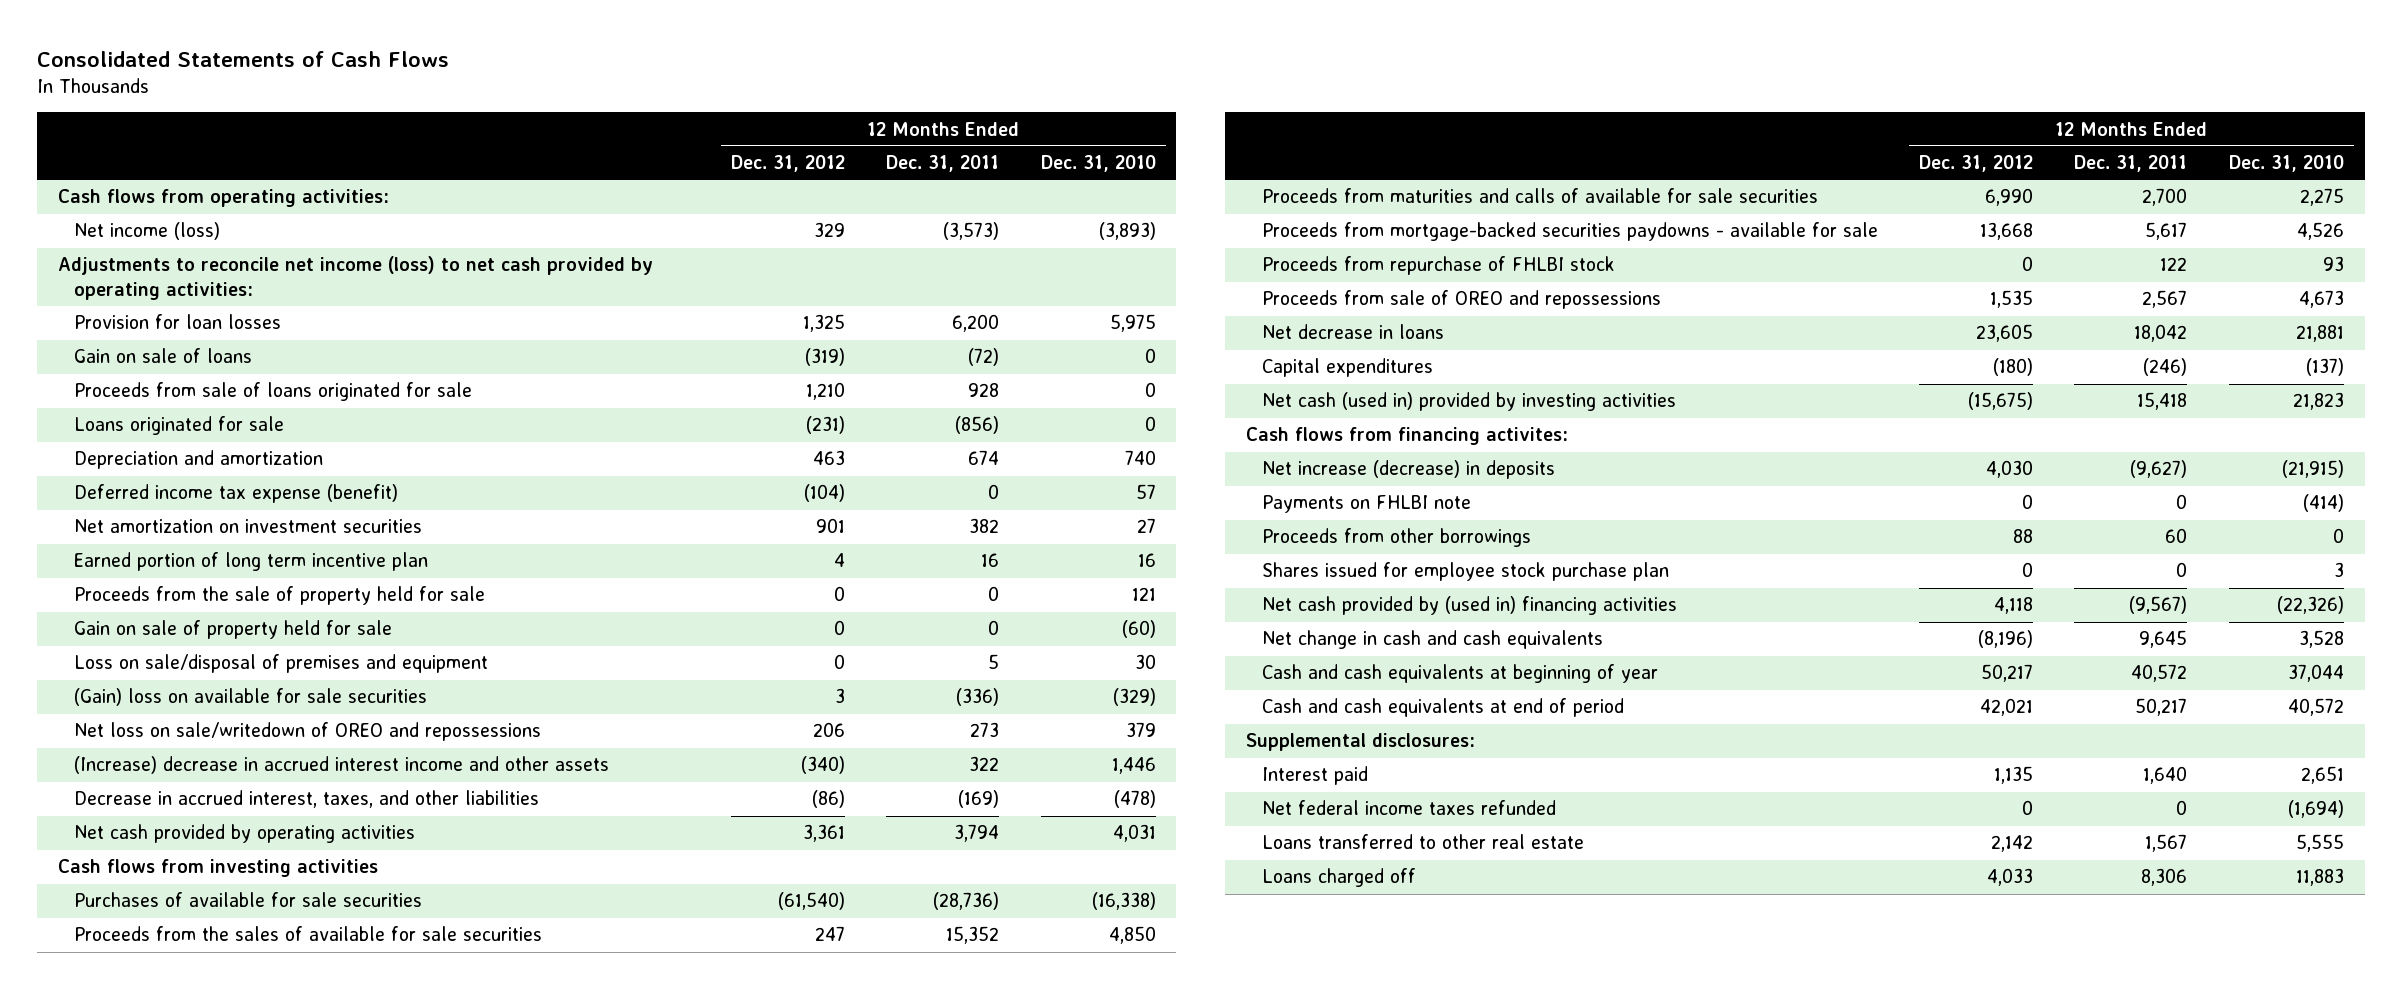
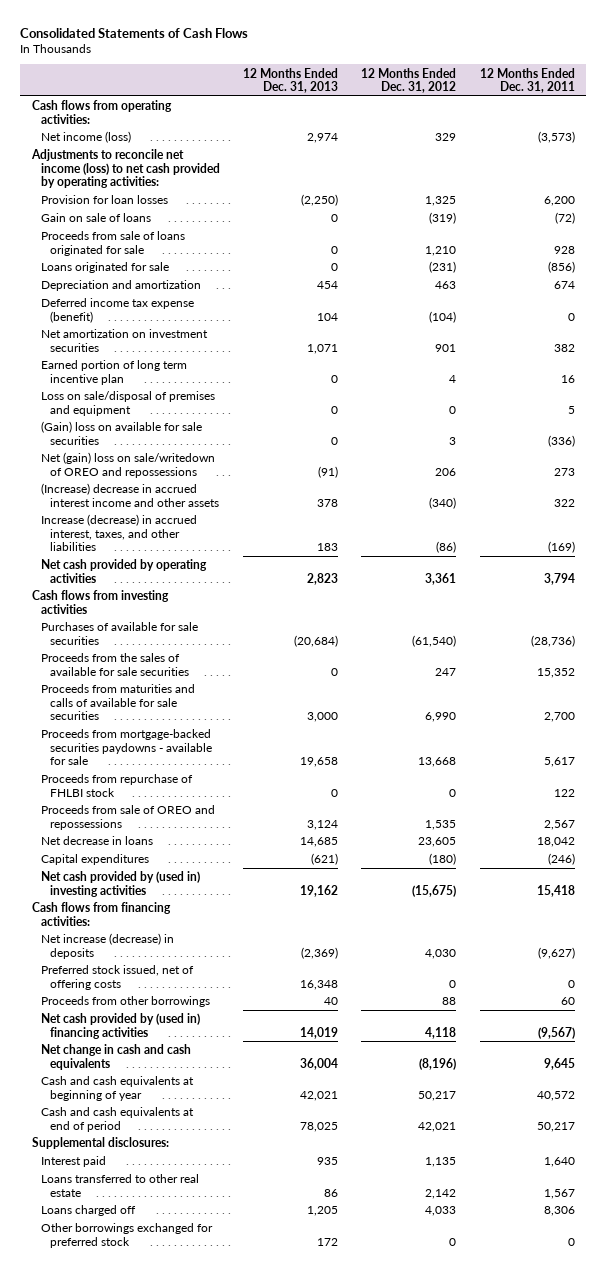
- | 12 Months Ended Dec. 31, 2012 | 12 Months Ended Dec. 31, 2011 | 12 Months Ended Dec. 31, 2010
+ | 12 Months Ended Dec. 31, 2013 | 12 Months Ended Dec. 31, 2012 | 12 Months Ended Dec. 31, 2011
- Proceeds from the sale of property held for sale | 0 | 0 | 121
- Gain on sale of property held for sale | 0 | 0 | (60)
- Net loss on sale/writedown of OREO and repossessions | 206 | 273 | 379
+ Net (gain) loss on sale/writedown of OREO and repossessions | (91) | 206 | 273
- Decrease in accrued interest, taxes, and other liabilities | (86) | (169) | (478)
+ Increase (decrease) in accrued interest, taxes, and other liabilities | 183 | (86) | (169)
- Net cash (used in) provided by investing activities | (15,675) | 15,418 | 21,823
- Cash flows from financing activites:
+ Net cash provided by (used in) investing activities | 19,162 | (15,675) | 15,418
+ Cash flows from financing activities:
- Payments on FHLBI note | 0 | 0 | (414)
+ Preferred stock issued, net of offering costs | 16,348 | 0 | 0
- Shares issued for employee stock purchase plan | 0 | 0 | 3
- Net federal income taxes refunded | 0 | 0 | (1,694)
+ Other borrowings exchanged for preferred stock | 172 | 0 | 0

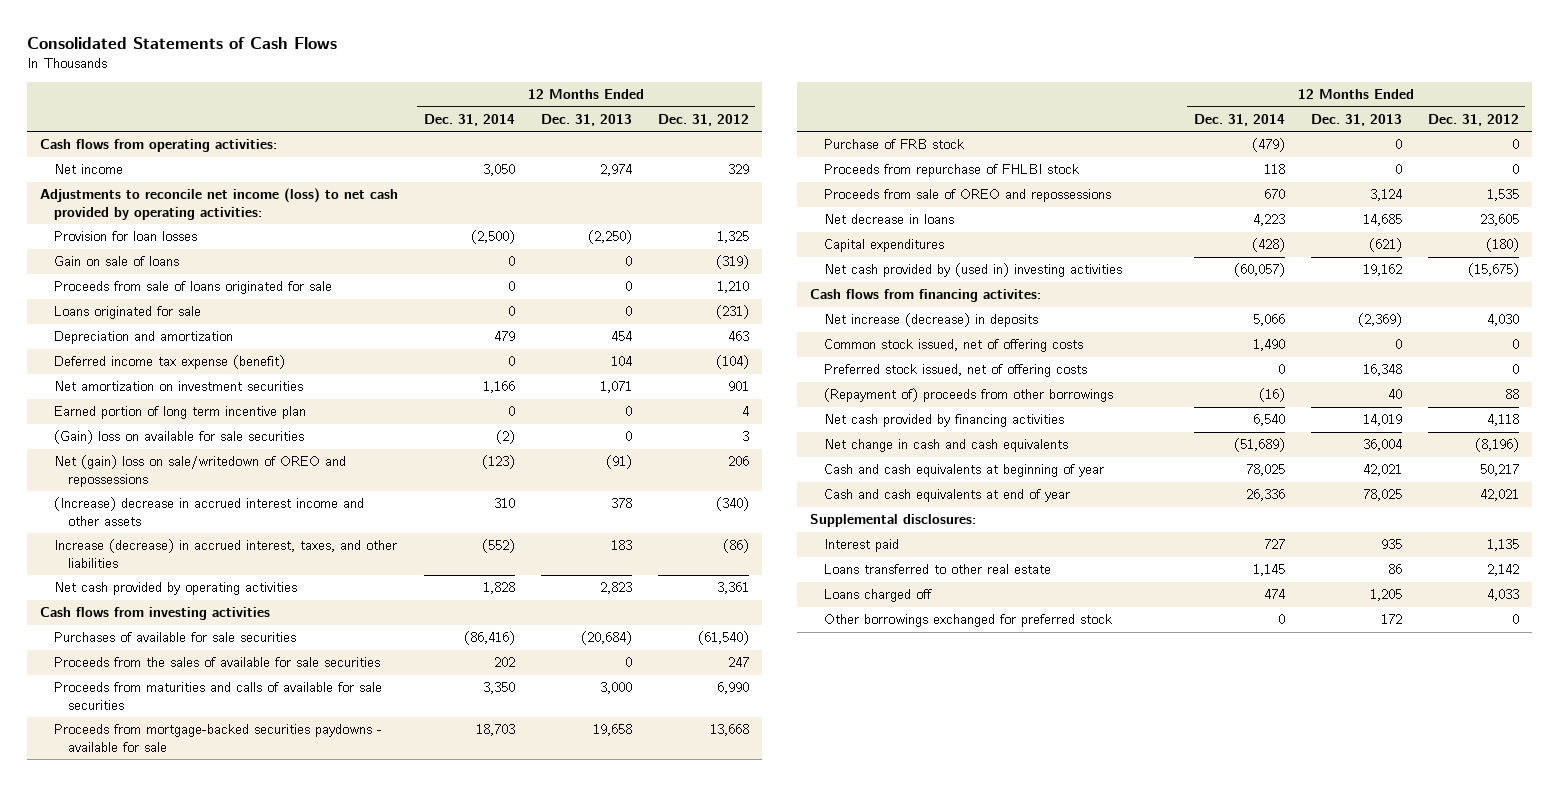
- | 12 Months Ended Dec. 31, 2013 | 12 Months Ended Dec. 31, 2012 | 12 Months Ended Dec. 31, 2011
+ | 12 Months Ended Dec. 31, 2014 | 12 Months Ended Dec. 31, 2013 | 12 Months Ended Dec. 31, 2012
- Net income (loss) | 2,974 | 329 | (3,573)
+ Net income | 3,050 | 2,974 | 329
- Loss on sale/disposal of premises and equipment | 0 | 0 | 5
+ Purchase of FRB stock | (479) | 0 | 0
- Cash flows from financing activities:
+ Cash flows from financing activites:
+ Common stock issued, net of offering costs | 1,490 | 0 | 0
- Proceeds from other borrowings | 40 | 88 | 60
- Net cash provided by (used in) financing activities | 14,019 | 4,118 | (9,567)
+ (Repayment of) proceeds from other borrowings | (16) | 40 | 88
+ Net cash provided by financing activities | 6,540 | 14,019 | 4,118
- Cash and cash equivalents at end of period | 78,025 | 42,021 | 50,217
+ Cash and cash equivalents at end of year | 26,336 | 78,025 | 42,021

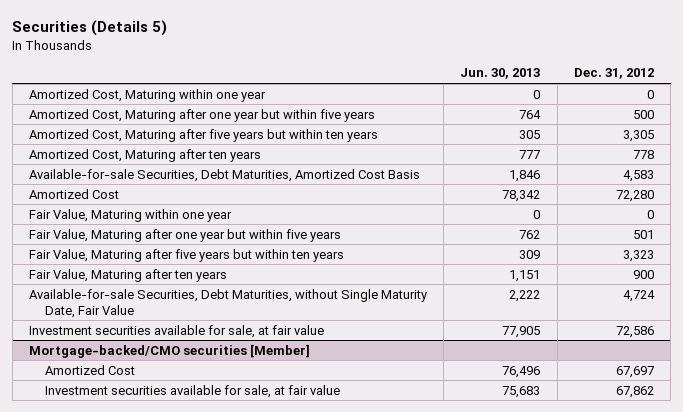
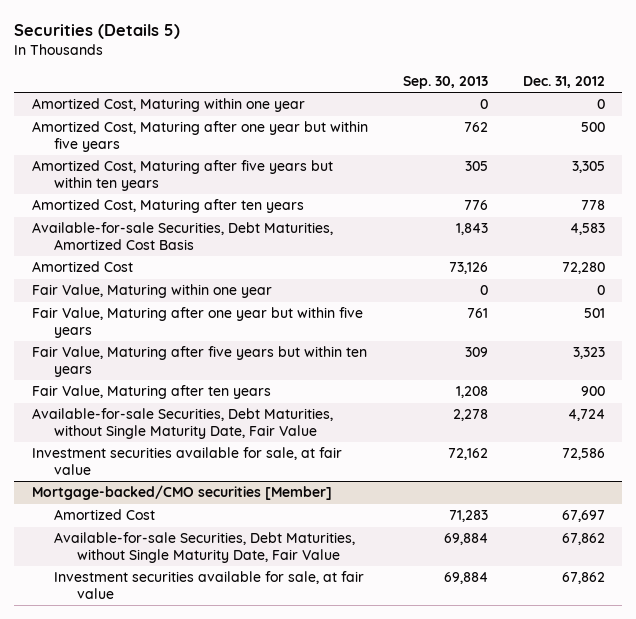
- | Jun. 30, 2013 | Dec. 31, 2012
+ | Sep. 30, 2013 | Dec. 31, 2012
@ Mortgage-backed/CMO securities [Member]
+ Available-for-sale Securities, Debt Maturities, without Single Maturity Date, Fair Value | 69,884 | 67,862

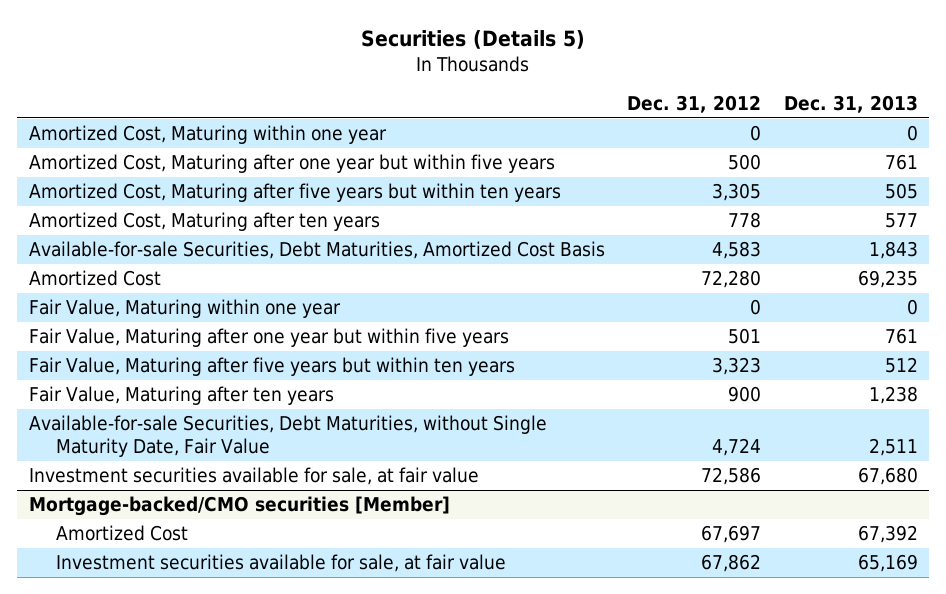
- | Sep. 30, 2013 | Dec. 31, 2012
+ | Dec. 31, 2012 | Dec. 31, 2013
@ Mortgage-backed/CMO securities [Member]
- Available-for-sale Securities, Debt Maturities, without Single Maturity Date, Fair Value | 69,884 | 67,862

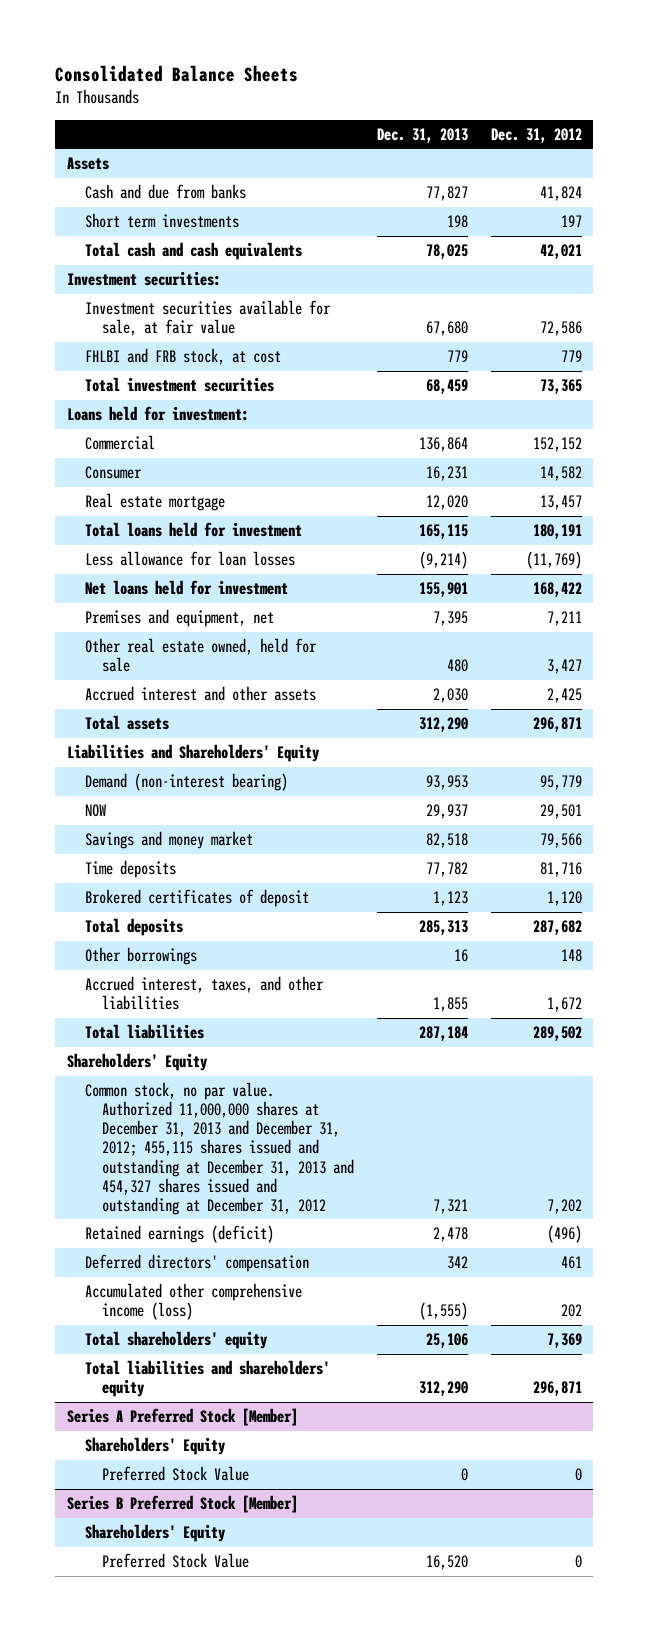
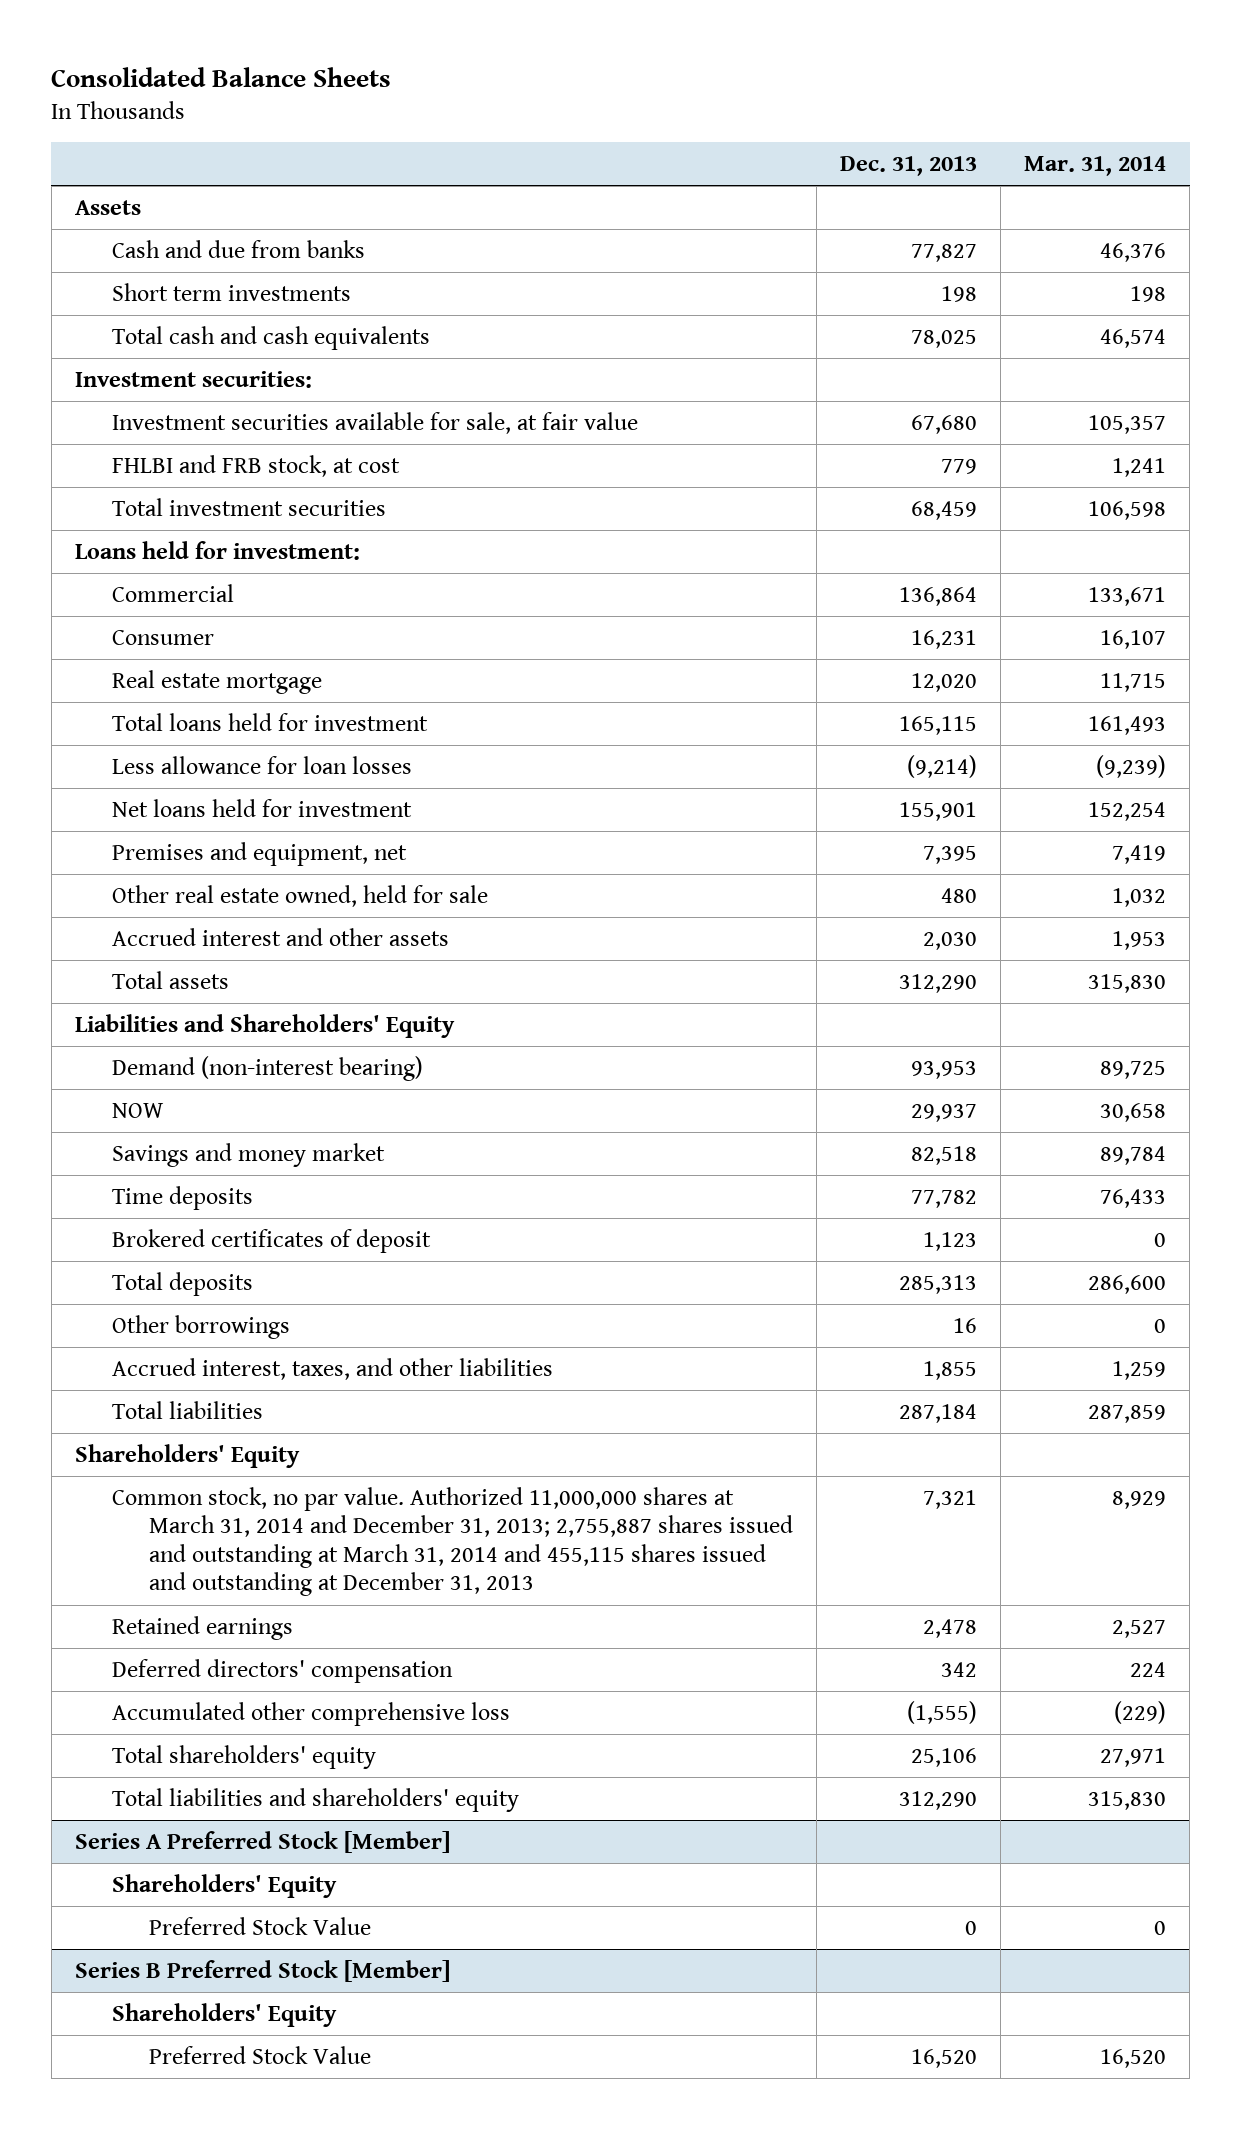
- | Dec. 31, 2013 | Dec. 31, 2012
+ | Dec. 31, 2013 | Mar. 31, 2014
- Common stock, no par value. Authorized 11,000,000 shares at December 31, 2013 and December 31, 2012; 455,115 shares issued and outstanding at December 31, 2013 and 454,327 shares issued and outstanding at December 31, 2012 | 7,321 | 7,202
- Retained earnings (deficit) | 2,478 | (496)
+ Common stock, no par value. Authorized 11,000,000 shares at March 31, 2014 and December 31, 2013; 2,755,887 shares issued and outstanding at March 31, 2014 and 455,115 shares issued and outstanding at December 31, 2013 | 7,321 | 8,929
+ Retained earnings | 2,478 | 2,527
- Accumulated other comprehensive income (loss) | (1,555) | 202
+ Accumulated other comprehensive loss | (1,555) | (229)

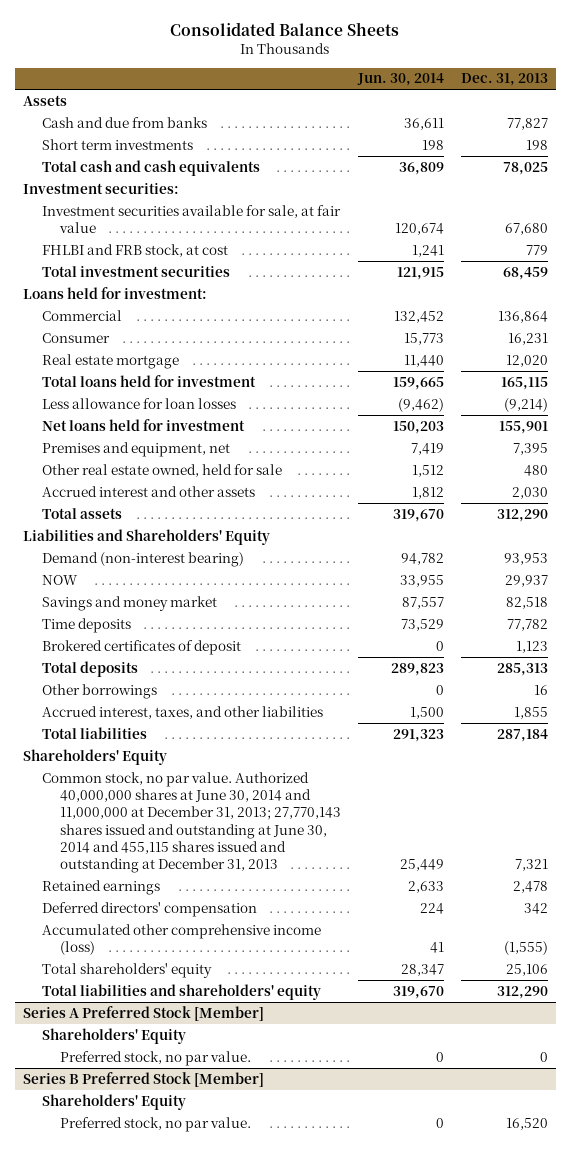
- | Dec. 31, 2013 | Mar. 31, 2014
+ | Jun. 30, 2014 | Dec. 31, 2013
- Common stock, no par value. Authorized 11,000,000 shares at March 31, 2014 and December 31, 2013; 2,755,887 shares issued and outstanding at March 31, 2014 and 455,115 shares issued and outstanding at December 31, 2013 | 7,321 | 8,929
+ Common stock, no par value. Authorized 40,000,000 shares at June 30, 2014 and 11,000,000 at December 31, 2013; 27,770,143 shares issued and outstanding at June 30, 2014 and 455,115 shares issued and outstanding at December 31, 2013 | 25,449 | 7,321
- Accumulated other comprehensive loss | (1,555) | (229)
+ Accumulated other comprehensive income (loss) | 41 | (1,555)
@ Series A Preferred Stock [Member]
- Preferred Stock Value | 0 | 0
+ Preferred stock, no par value. | 0 | 0
@ Series B Preferred Stock [Member]
- Preferred Stock Value | 16,520 | 16,520
+ Preferred stock, no par value. | 0 | 16,520

